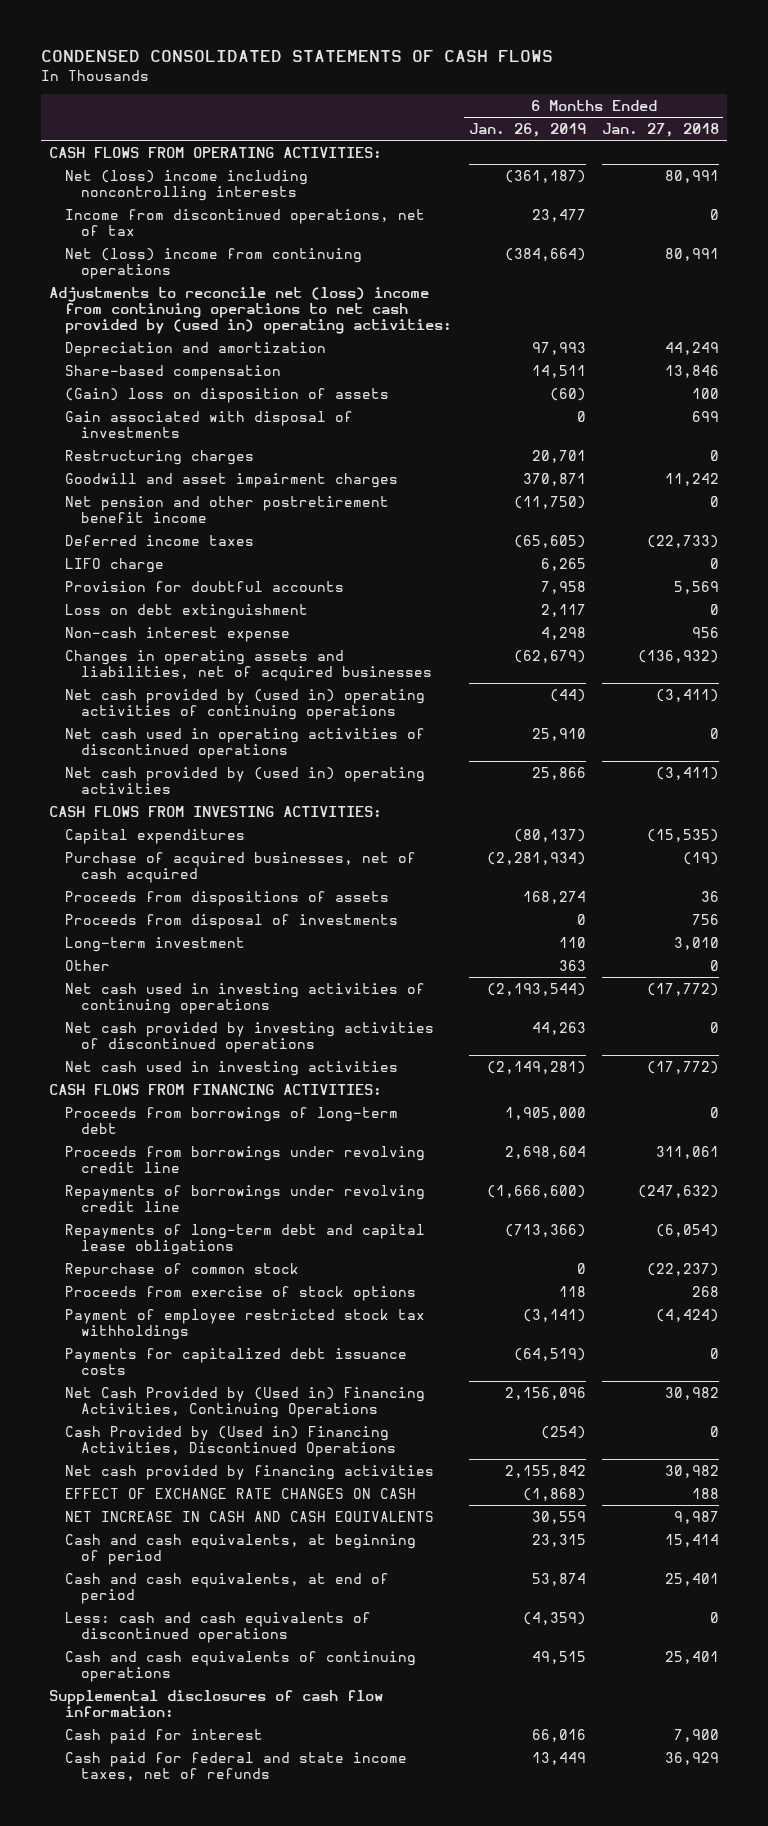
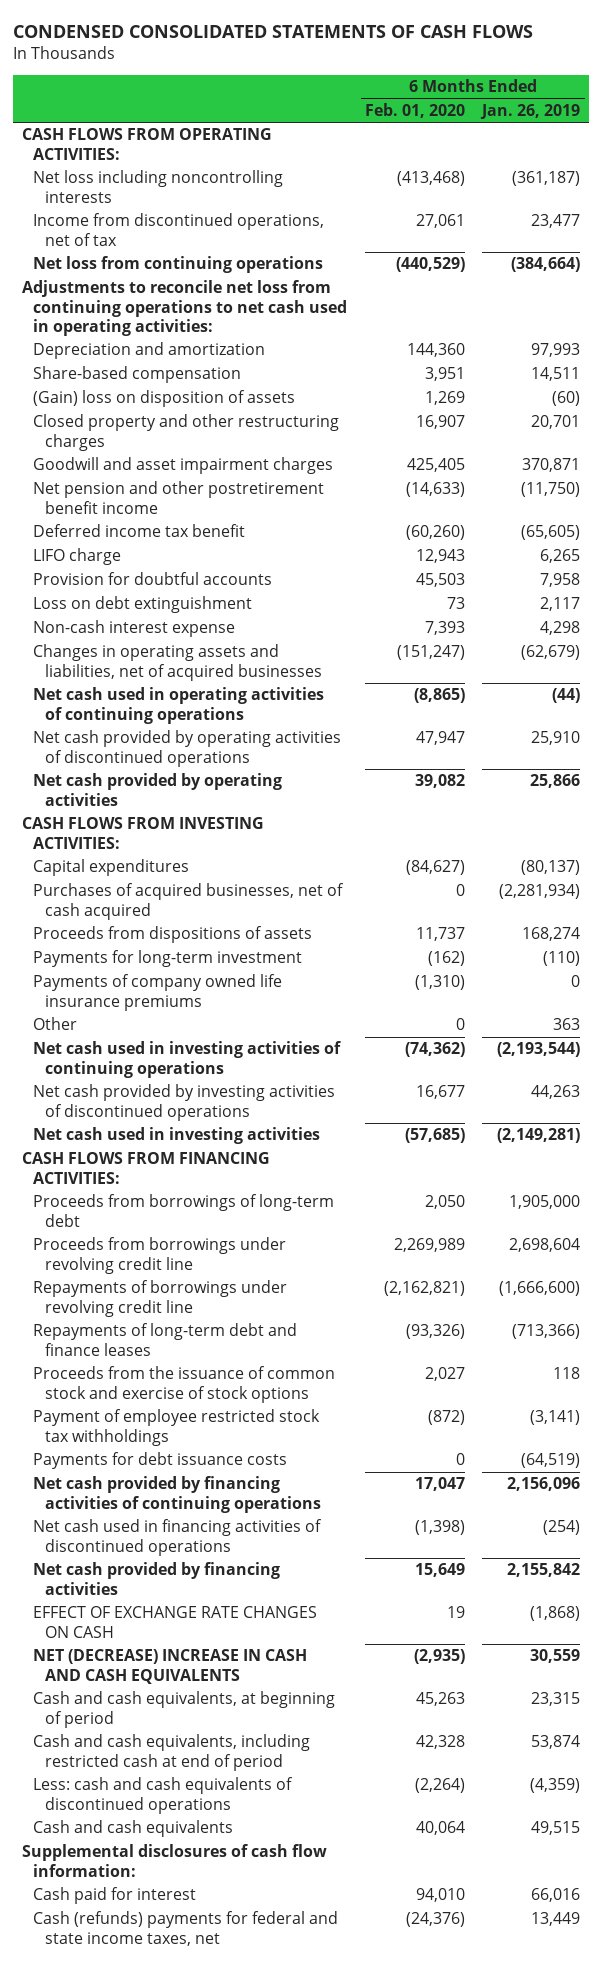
- | 6 Months Ended Jan. 26, 2019 | 6 Months Ended Jan. 27, 2018
+ | 6 Months Ended Feb. 01, 2020 | 6 Months Ended Jan. 26, 2019
- Net (loss) income including noncontrolling interests | (361,187) | 80,991
+ Net loss including noncontrolling interests | (413,468) | (361,187)
- Net (loss) income from continuing operations | (384,664) | 80,991
- Adjustments to reconcile net (loss) income from continuing operations to net cash provided by (used in) operating activities:
+ Net loss from continuing operations | (440,529) | (384,664)
+ Adjustments to reconcile net loss from continuing operations to net cash used in operating activities:
- Gain associated with disposal of investments | 0 | 699
- Restructuring charges | 20,701 | 0
+ Closed property and other restructuring charges | 16,907 | 20,701
- Deferred income taxes | (65,605) | (22,733)
+ Deferred income tax benefit | (60,260) | (65,605)
- Net cash provided by (used in) operating activities of continuing operations | (44) | (3,411)
- Net cash used in operating activities of discontinued operations | 25,910 | 0
- Net cash provided by (used in) operating activities | 25,866 | (3,411)
+ Net cash used in operating activities of continuing operations | (8,865) | (44)
+ Net cash provided by operating activities of discontinued operations | 47,947 | 25,910
+ Net cash provided by operating activities | 39,082 | 25,866
- Purchase of acquired businesses, net of cash acquired | (2,281,934) | (19)
+ Purchases of acquired businesses, net of cash acquired | 0 | (2,281,934)
- Proceeds from disposal of investments | 0 | 756
- Long-term investment | 110 | 3,010
+ Payments for long-term investment | (162) | (110)
+ Payments of company owned life insurance premiums | (1,310) | 0
- Repayments of long-term debt and capital lease obligations | (713,366) | (6,054)
- Repurchase of common stock | 0 | (22,237)
- Proceeds from exercise of stock options | 118 | 268
+ Repayments of long-term debt and finance leases | (93,326) | (713,366)
+ Proceeds from the issuance of common stock and exercise of stock options | 2,027 | 118
- Payments for capitalized debt issuance costs | (64,519) | 0
- Net Cash Provided by (Used in) Financing Activities, Continuing Operations | 2,156,096 | 30,982
- Cash Provided by (Used in) Financing Activities, Discontinued Operations | (254) | 0
+ Payments for debt issuance costs | 0 | (64,519)
+ Net cash provided by financing activities of continuing operations | 17,047 | 2,156,096
+ Net cash used in financing activities of discontinued operations | (1,398) | (254)
- NET INCREASE IN CASH AND CASH EQUIVALENTS | 30,559 | 9,987
+ NET (DECREASE) INCREASE IN CASH AND CASH EQUIVALENTS | (2,935) | 30,559
- Cash and cash equivalents, at end of period | 53,874 | 25,401
+ Cash and cash equivalents, including restricted cash at end of period | 42,328 | 53,874
- Cash and cash equivalents of continuing operations | 49,515 | 25,401
+ Cash and cash equivalents | 40,064 | 49,515
- Cash paid for federal and state income taxes, net of refunds | 13,449 | 36,929
+ Cash (refunds) payments for federal and state income taxes, net | (24,376) | 13,449

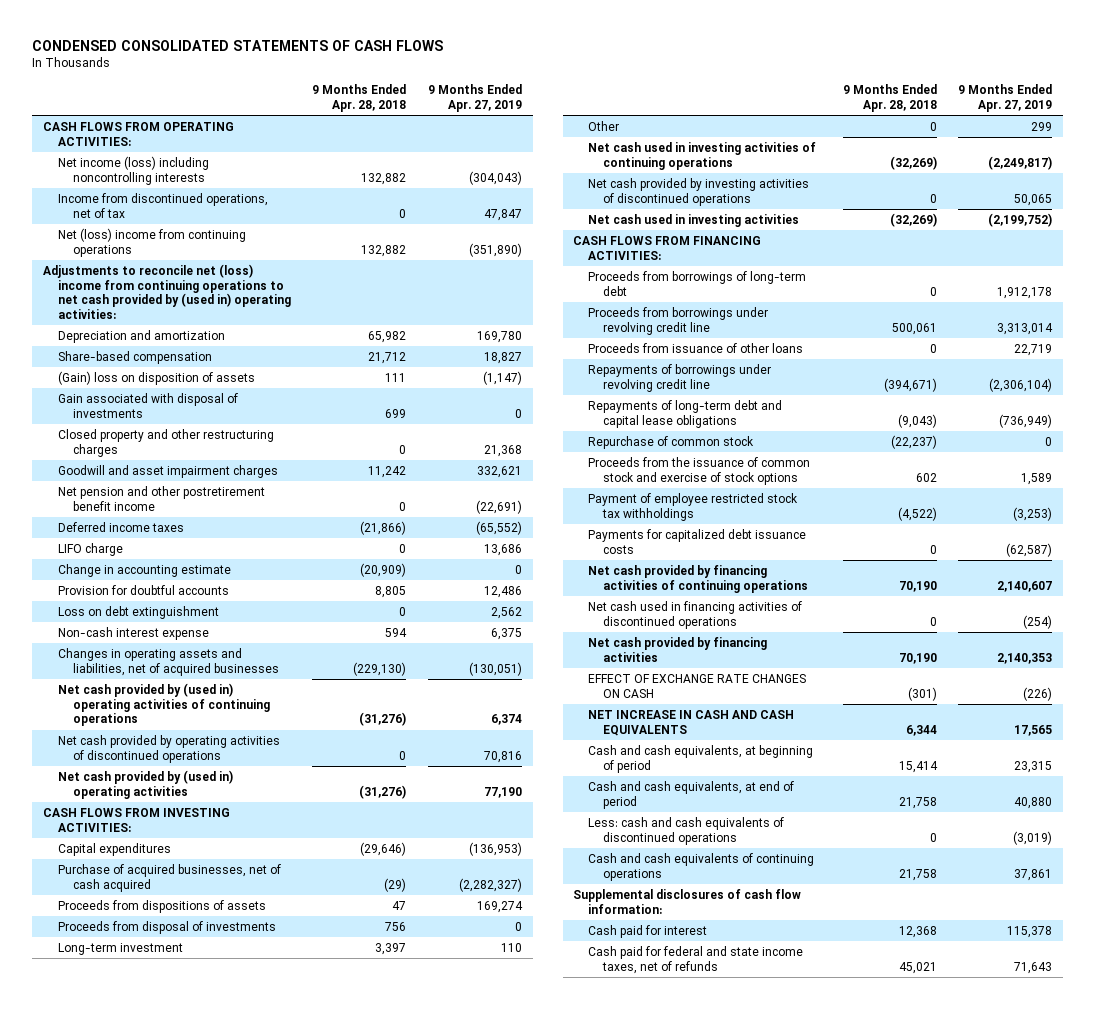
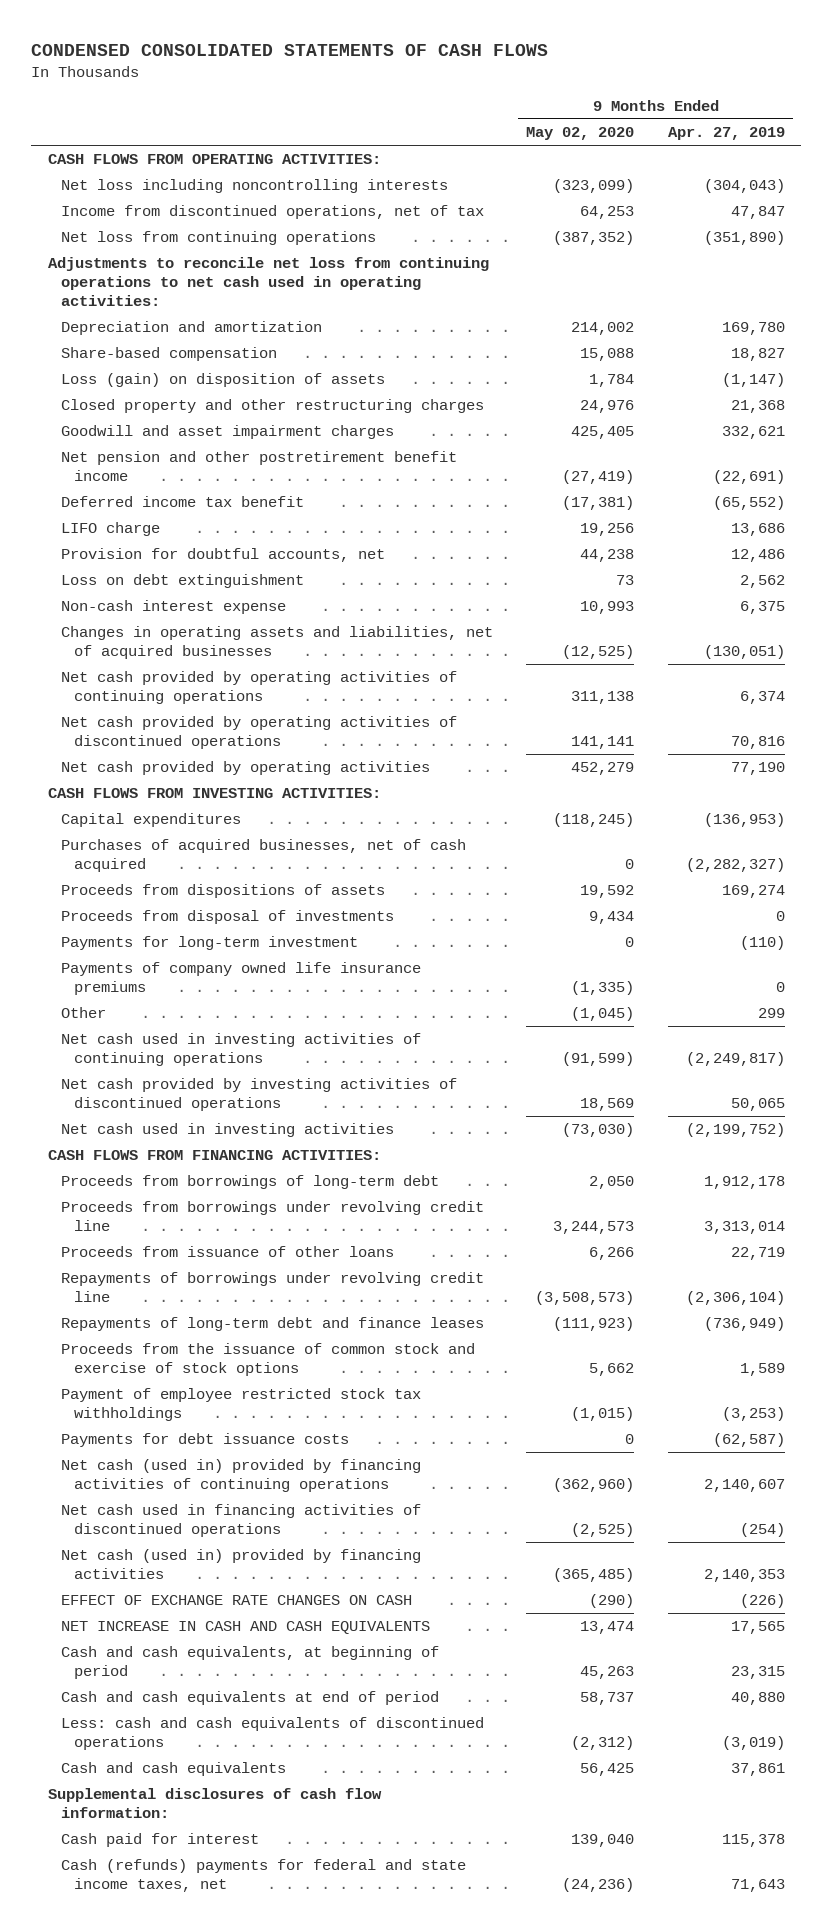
- | 9 Months Ended Apr. 28, 2018 | 9 Months Ended Apr. 27, 2019
+ | 9 Months Ended May 02, 2020 | 9 Months Ended Apr. 27, 2019
- Net income (loss) including noncontrolling interests | 132,882 | (304,043)
+ Net loss including noncontrolling interests | (323,099) | (304,043)
- Net (loss) income from continuing operations | 132,882 | (351,890)
- Adjustments to reconcile net (loss) income from continuing operations to net cash provided by (used in) operating activities:
+ Net loss from continuing operations | (387,352) | (351,890)
+ Adjustments to reconcile net loss from continuing operations to net cash used in operating activities:
- (Gain) loss on disposition of assets | 111 | (1,147)
- Gain associated with disposal of investments | 699 | 0
+ Loss (gain) on disposition of assets | 1,784 | (1,147)
- Deferred income taxes | (21,866) | (65,552)
+ Deferred income tax benefit | (17,381) | (65,552)
- Change in accounting estimate | (20,909) | 0
- Provision for doubtful accounts | 8,805 | 12,486
+ Provision for doubtful accounts, net | 44,238 | 12,486
- Net cash provided by (used in) operating activities of continuing operations | (31,276) | 6,374
+ Net cash provided by operating activities of continuing operations | 311,138 | 6,374
- Net cash provided by (used in) operating activities | (31,276) | 77,190
+ Net cash provided by operating activities | 452,279 | 77,190
- Purchase of acquired businesses, net of cash acquired | (29) | (2,282,327)
+ Purchases of acquired businesses, net of cash acquired | 0 | (2,282,327)
- Long-term investment | 3,397 | 110
+ Payments for long-term investment | 0 | (110)
+ Payments of company owned life insurance premiums | (1,335) | 0
- Repayments of long-term debt and capital lease obligations | (9,043) | (736,949)
- Repurchase of common stock | (22,237) | 0
+ Repayments of long-term debt and finance leases | (111,923) | (736,949)
- Payments for capitalized debt issuance costs | 0 | (62,587)
- Net cash provided by financing activities of continuing operations | 70,190 | 2,140,607
+ Payments for debt issuance costs | 0 | (62,587)
+ Net cash (used in) provided by financing activities of continuing operations | (362,960) | 2,140,607
- Net cash provided by financing activities | 70,190 | 2,140,353
+ Net cash (used in) provided by financing activities | (365,485) | 2,140,353
- Cash and cash equivalents, at end of period | 21,758 | 40,880
+ Cash and cash equivalents at end of period | 58,737 | 40,880
- Cash and cash equivalents of continuing operations | 21,758 | 37,861
+ Cash and cash equivalents | 56,425 | 37,861
- Cash paid for federal and state income taxes, net of refunds | 45,021 | 71,643
+ Cash (refunds) payments for federal and state income taxes, net | (24,236) | 71,643

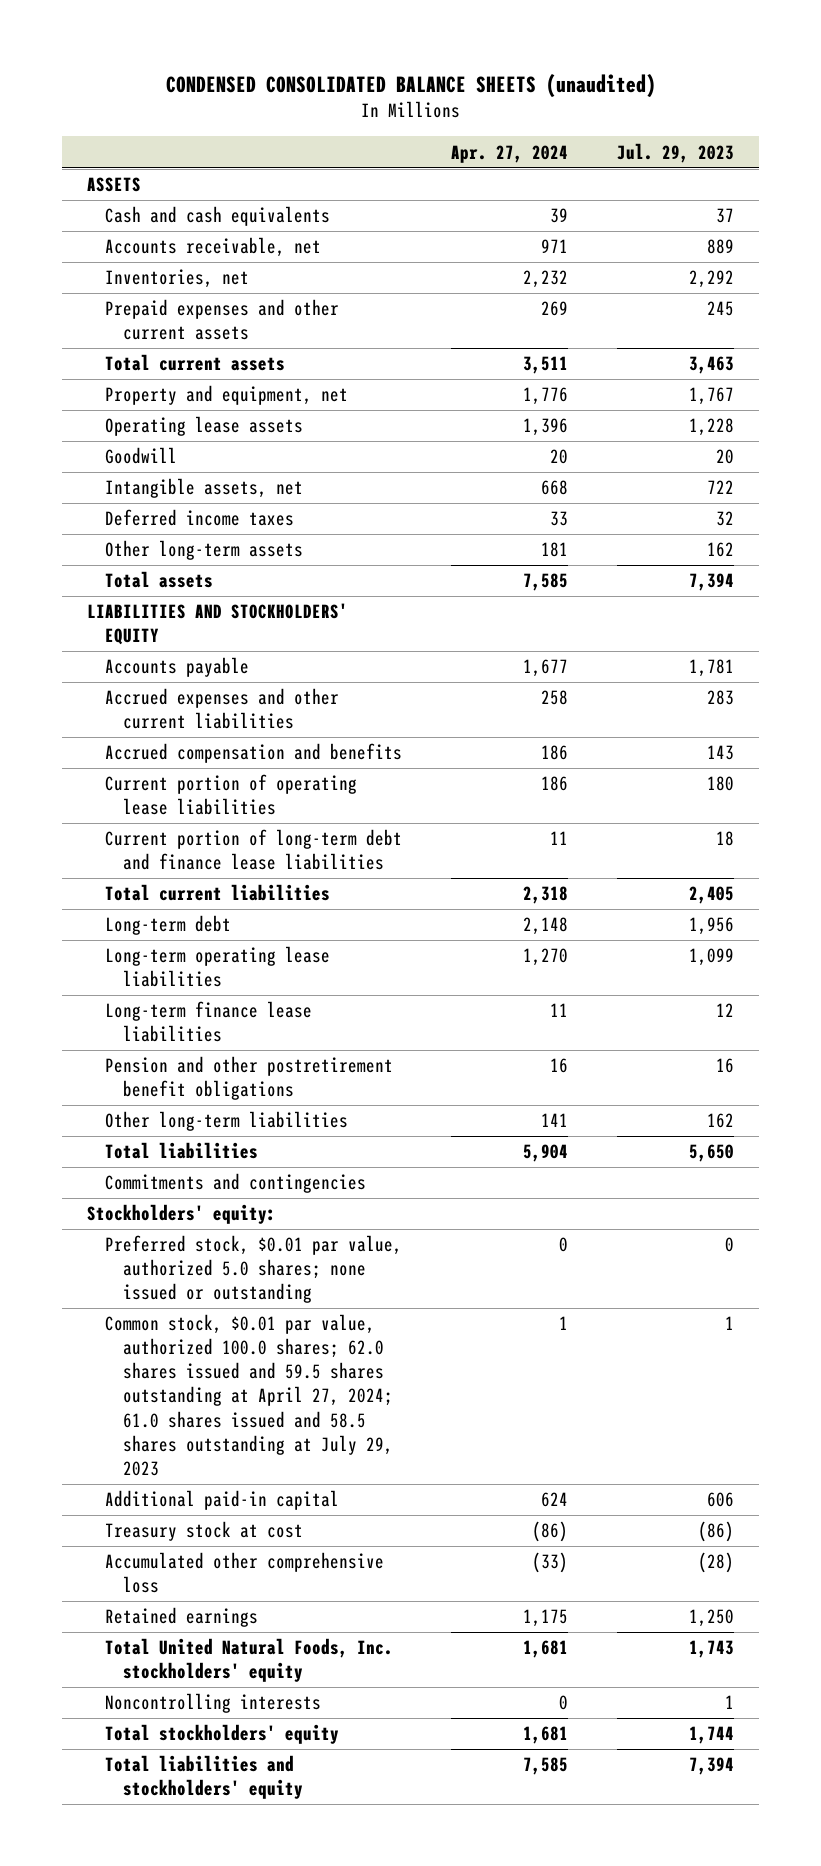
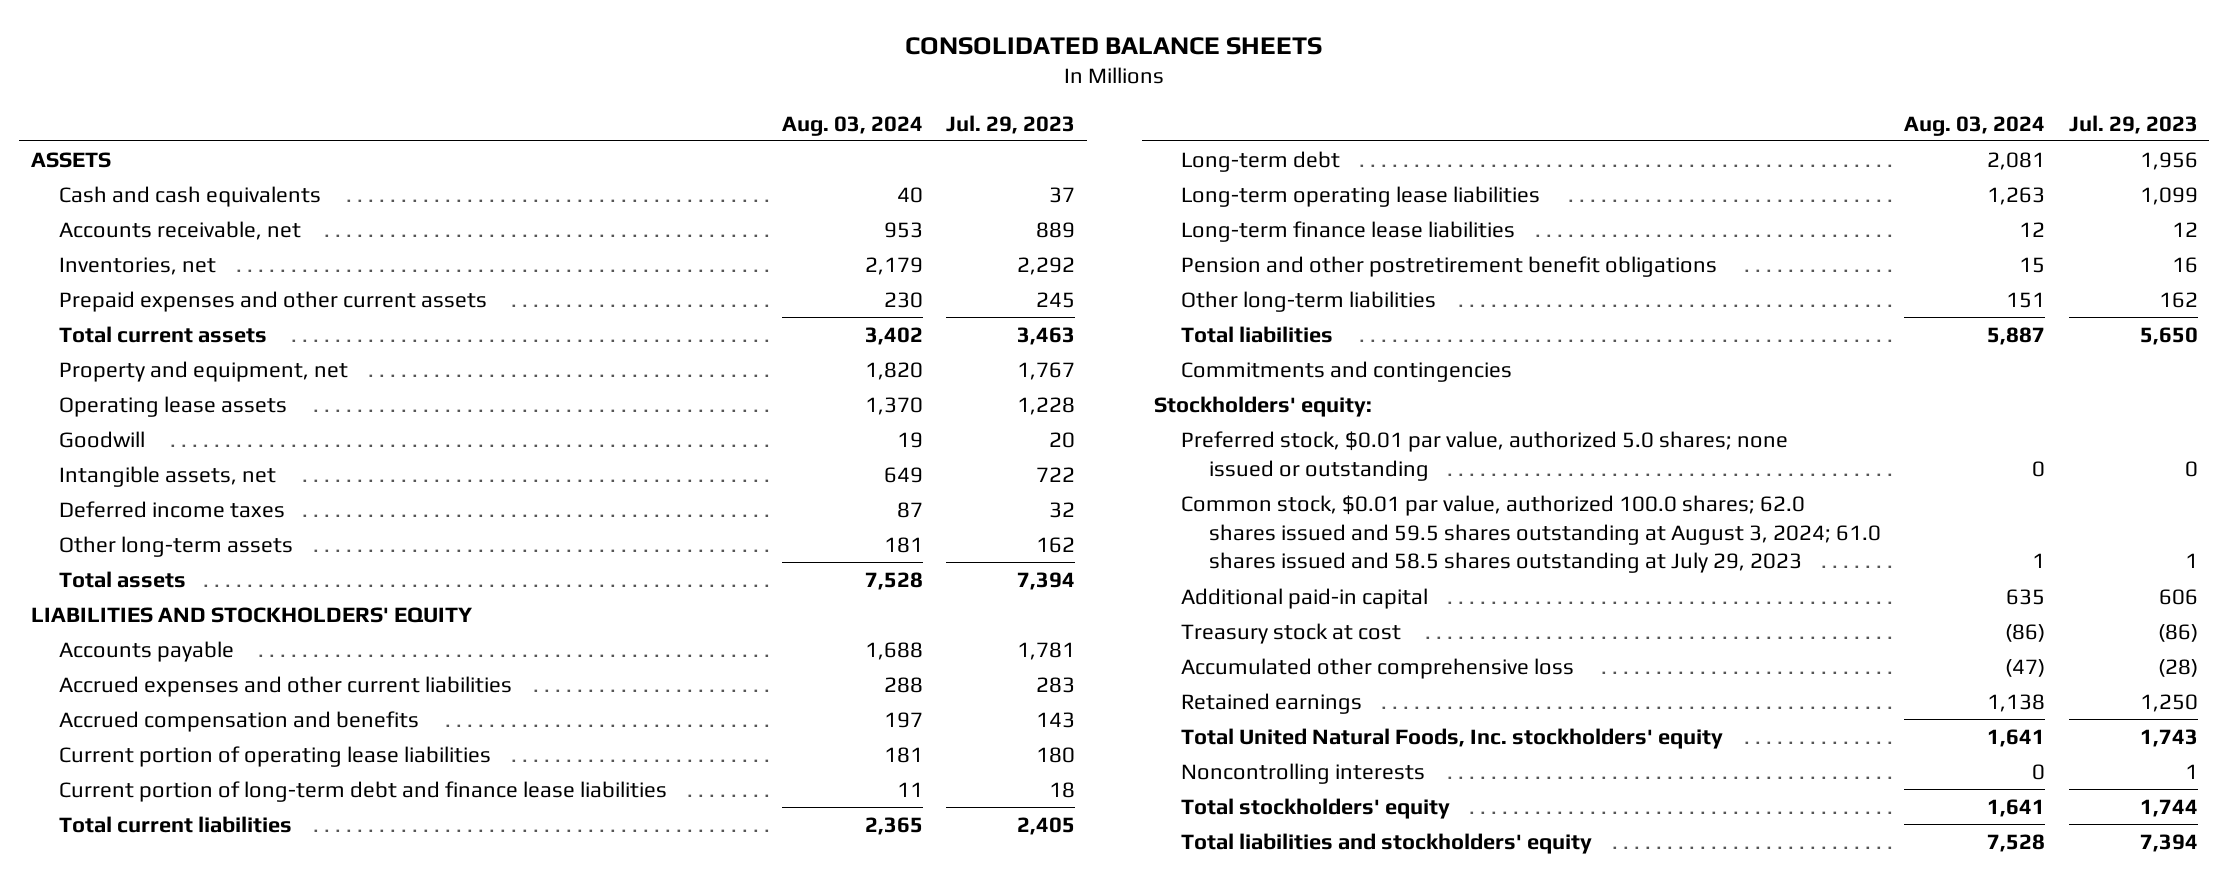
- CONDENSED CONSOLIDATED BALANCE SHEETS (unaudited)
+ CONSOLIDATED BALANCE SHEETS
- | Apr. 27, 2024 | Jul. 29, 2023
+ | Aug. 03, 2024 | Jul. 29, 2023
- Common stock, $0.01 par value, authorized 100.0 shares; 62.0 shares issued and 59.5 shares outstanding at April 27, 2024; 61.0 shares issued and 58.5 shares outstanding at July 29, 2023 | 1 | 1
+ Common stock, $0.01 par value, authorized 100.0 shares; 62.0 shares issued and 59.5 shares outstanding at August 3, 2024; 61.0 shares issued and 58.5 shares outstanding at July 29, 2023 | 1 | 1

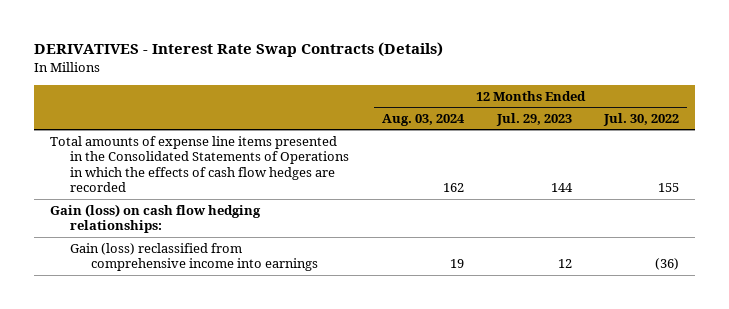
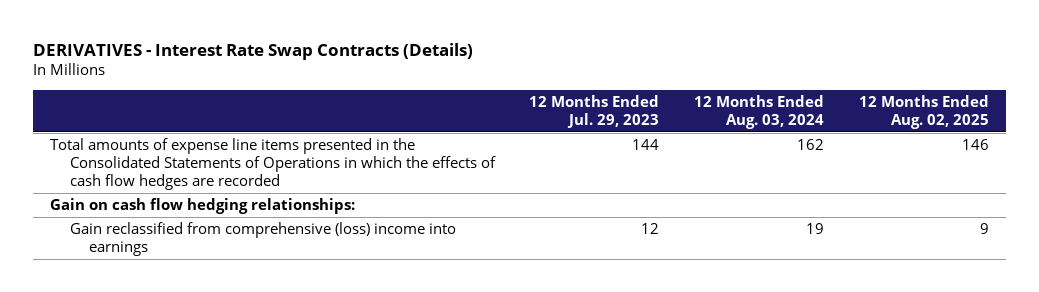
- | 12 Months Ended Aug. 03, 2024 | 12 Months Ended Jul. 29, 2023 | 12 Months Ended Jul. 30, 2022
+ | 12 Months Ended Jul. 29, 2023 | 12 Months Ended Aug. 03, 2024 | 12 Months Ended Aug. 02, 2025
- Gain (loss) on cash flow hedging relationships:
- Gain (loss) reclassified from comprehensive income into earnings | 19 | 12 | (36)
+ Gain on cash flow hedging relationships:
+ Gain reclassified from comprehensive (loss) income into earnings | 12 | 19 | 9

